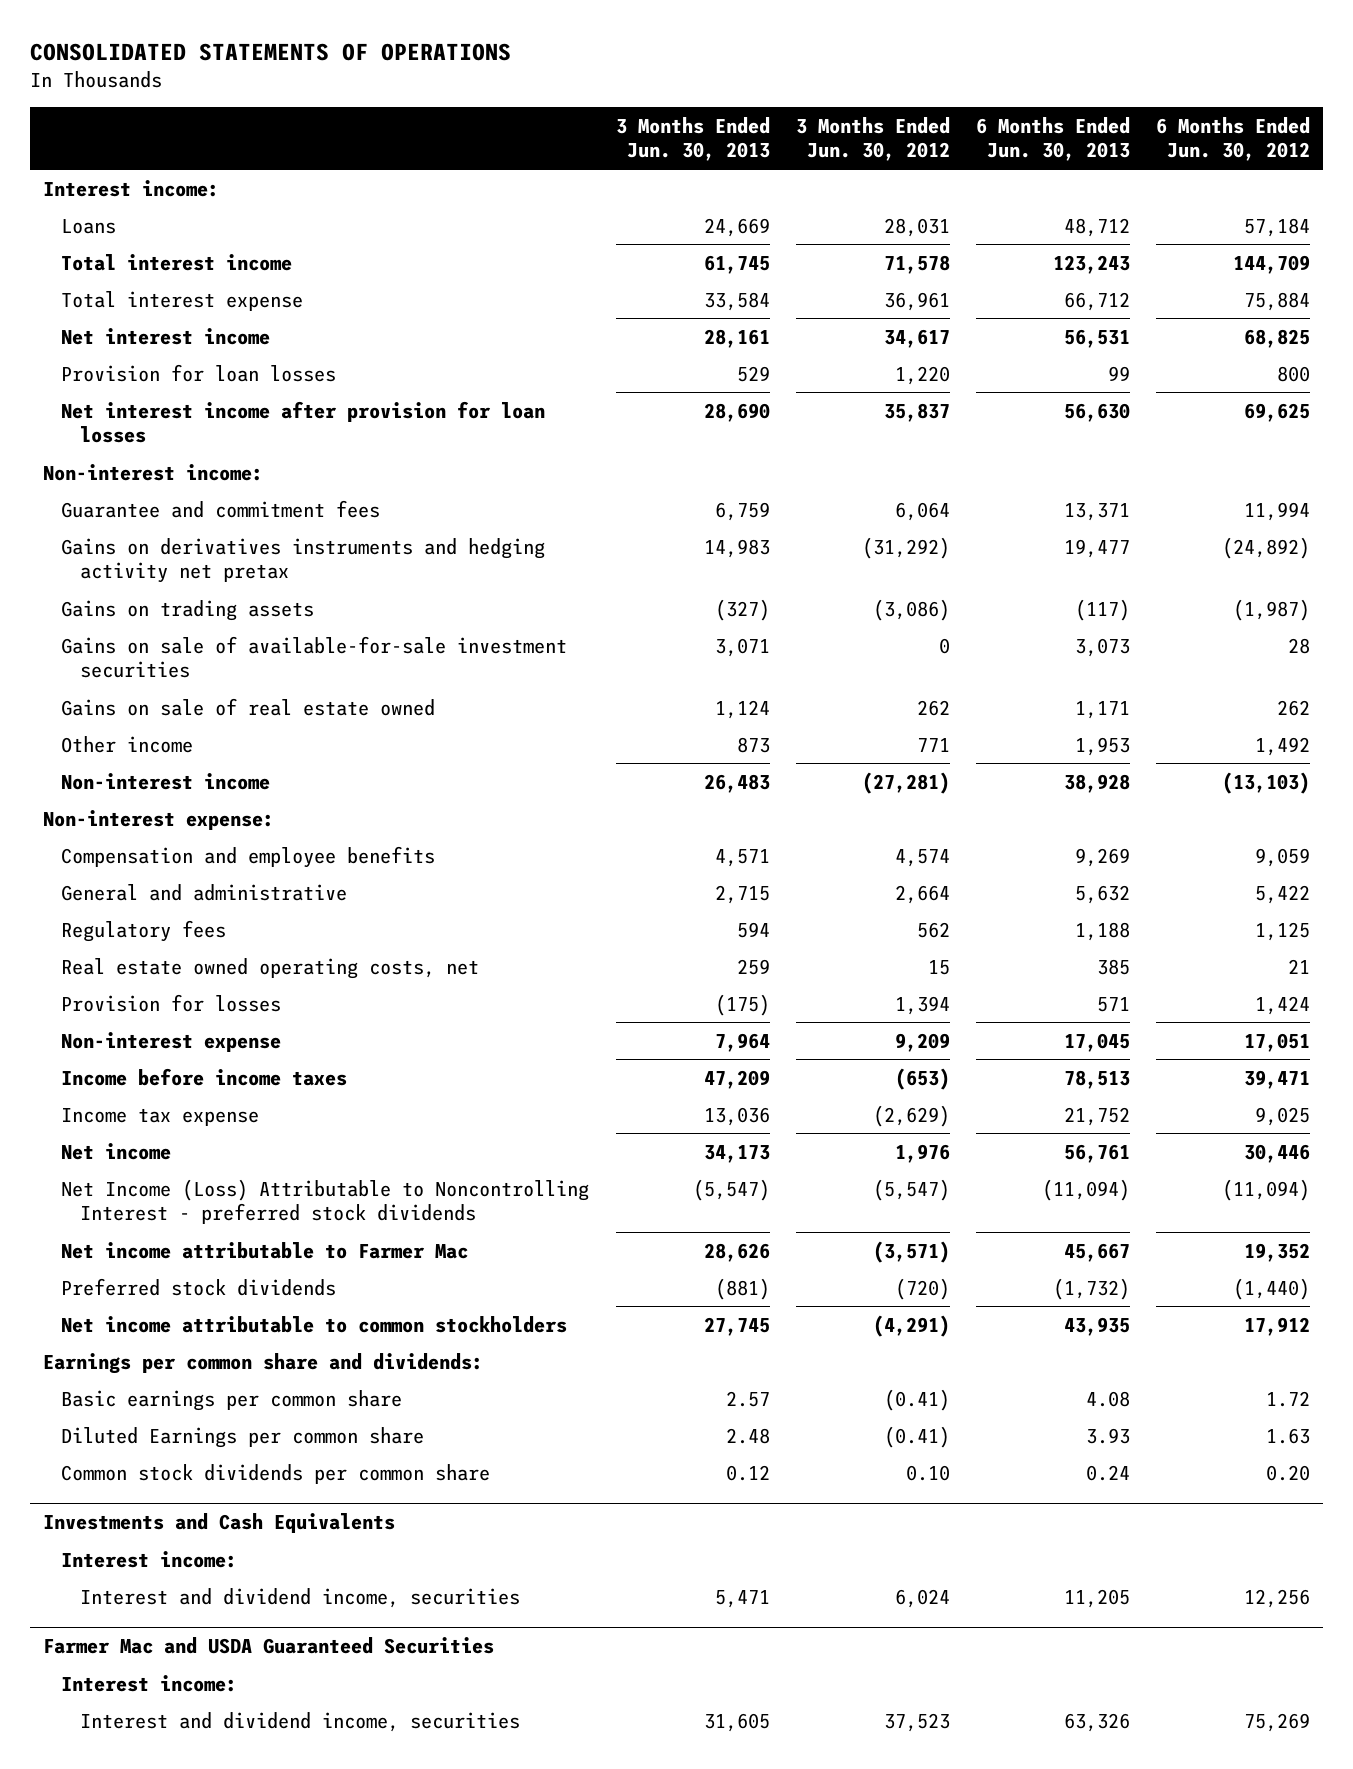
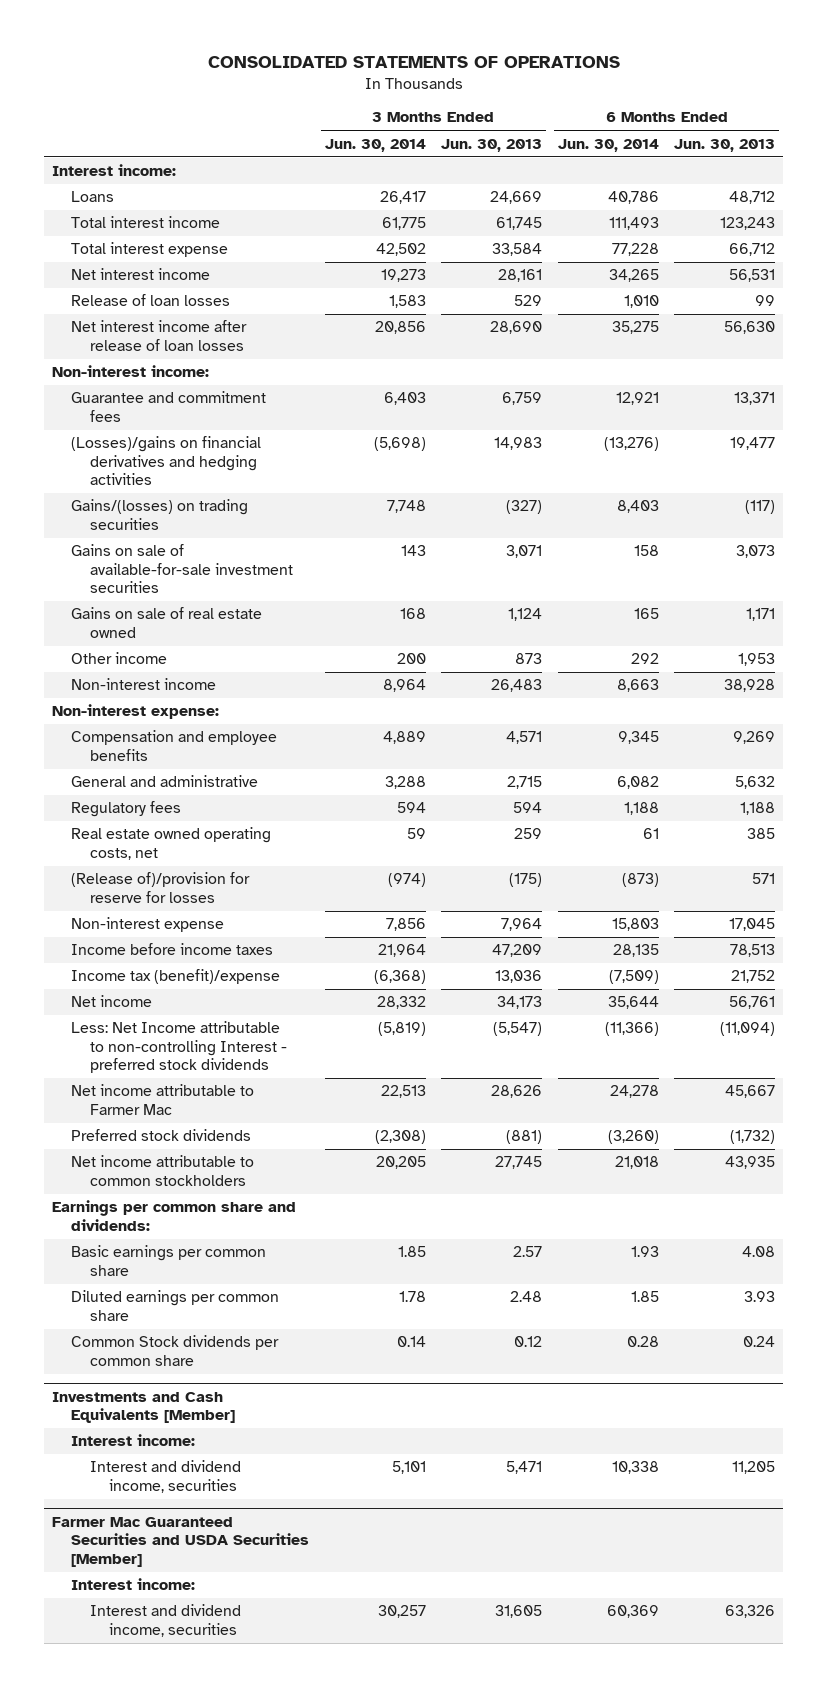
- | 3 Months Ended Jun. 30, 2013 | 3 Months Ended Jun. 30, 2012 | 6 Months Ended Jun. 30, 2013 | 6 Months Ended Jun. 30, 2012
+ | 3 Months Ended Jun. 30, 2014 | 3 Months Ended Jun. 30, 2013 | 6 Months Ended Jun. 30, 2014 | 6 Months Ended Jun. 30, 2013
- Provision for loan losses | 529 | 1,220 | 99 | 800
- Net interest income after provision for loan losses | 28,690 | 35,837 | 56,630 | 69,625
+ Release of loan losses | 1,583 | 529 | 1,010 | 99
+ Net interest income after release of loan losses | 20,856 | 28,690 | 35,275 | 56,630
- Gains on derivatives instruments and hedging activity net pretax | 14,983 | (31,292) | 19,477 | (24,892)
- Gains on trading assets | (327) | (3,086) | (117) | (1,987)
+ (Losses)/gains on financial derivatives and hedging activities | (5,698) | 14,983 | (13,276) | 19,477
+ Gains/(losses) on trading securities | 7,748 | (327) | 8,403 | (117)
- Provision for losses | (175) | 1,394 | 571 | 1,424
+ (Release of)/provision for reserve for losses | (974) | (175) | (873) | 571
- Income tax expense | 13,036 | (2,629) | 21,752 | 9,025
+ Income tax (benefit)/expense | (6,368) | 13,036 | (7,509) | 21,752
- Net Income (Loss) Attributable to Noncontrolling Interest - preferred stock dividends | (5,547) | (5,547) | (11,094) | (11,094)
+ Less: Net Income attributable to non-controlling Interest - preferred stock dividends | (5,819) | (5,547) | (11,366) | (11,094)
- Diluted Earnings per common share | 2.48 | (0.41) | 3.93 | 1.63
- Common stock dividends per common share | 0.12 | 0.10 | 0.24 | 0.20
- Investments and Cash Equivalents
+ Diluted earnings per common share | 1.78 | 2.48 | 1.85 | 3.93
+ Common Stock dividends per common share | 0.14 | 0.12 | 0.28 | 0.24
+ Investments and Cash Equivalents [Member]
- Farmer Mac and USDA Guaranteed Securities
+ Farmer Mac Guaranteed Securities and USDA Securities [Member]

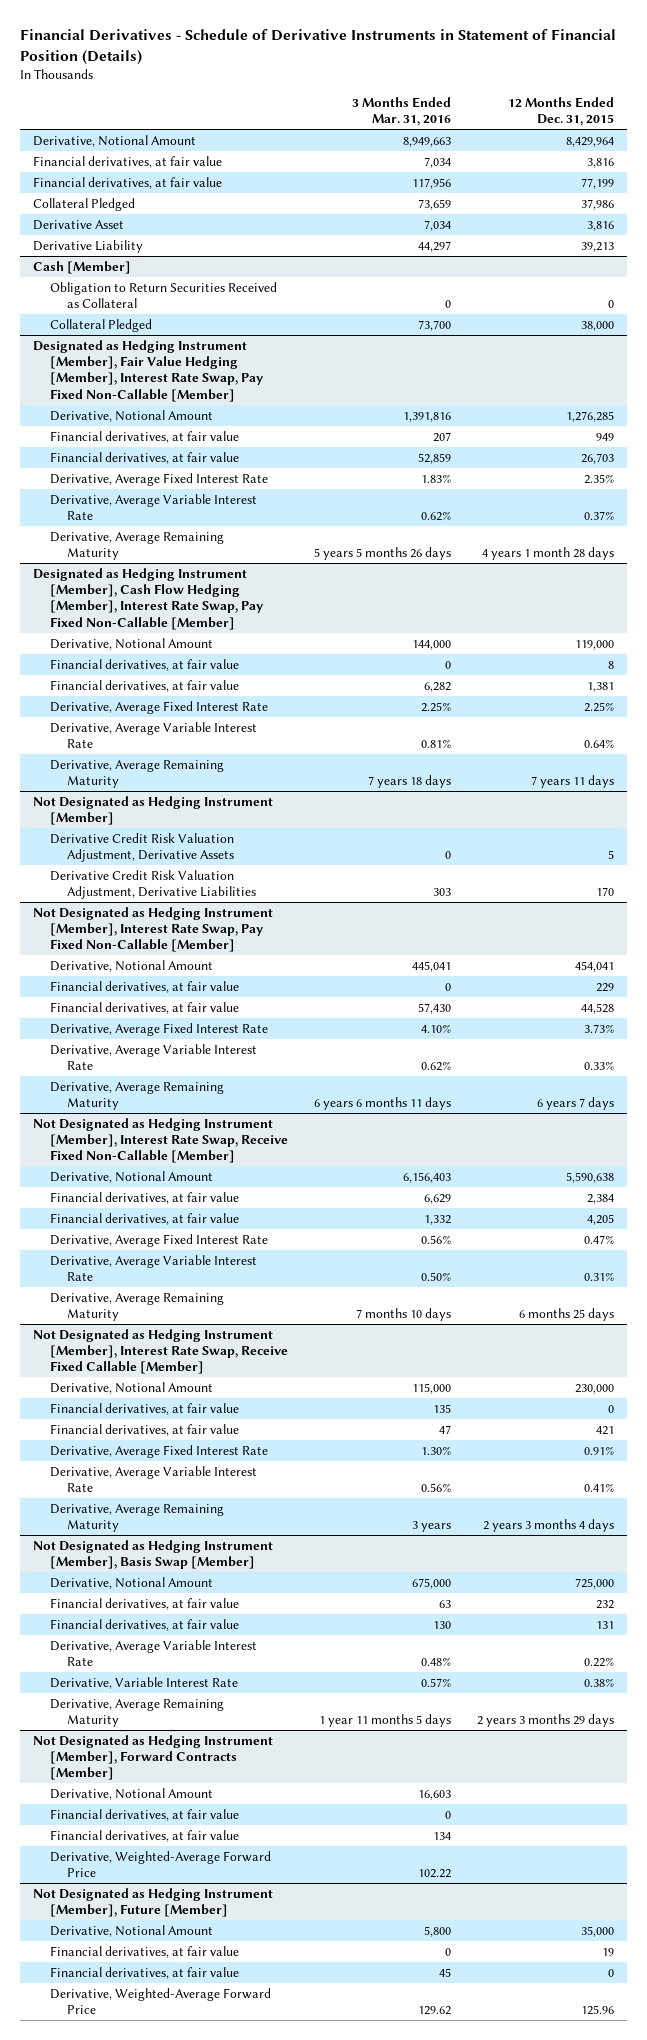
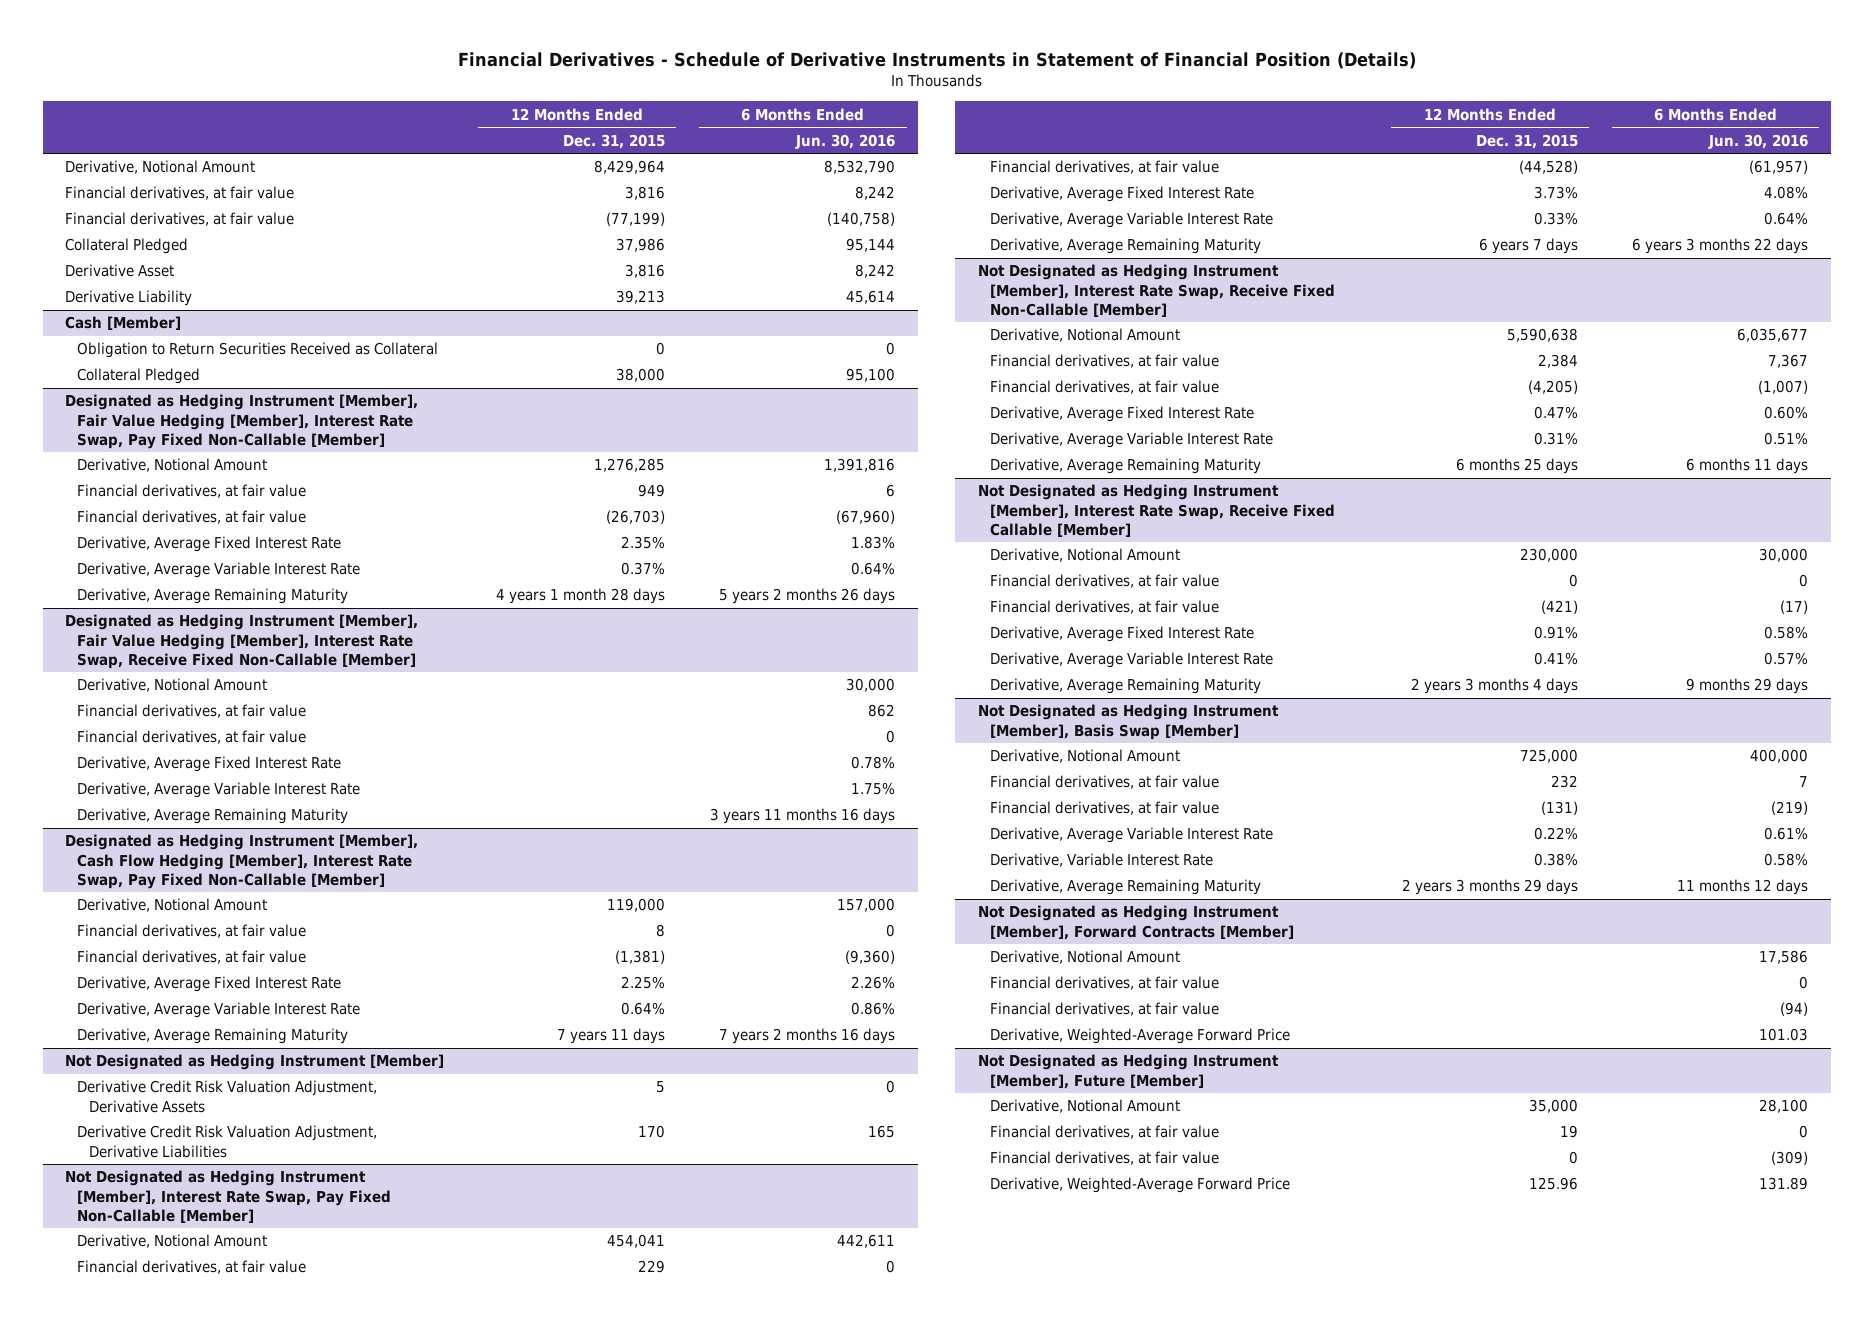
- | 3 Months Ended Mar. 31, 2016 | 12 Months Ended Dec. 31, 2015
+ | 12 Months Ended Dec. 31, 2015 | 6 Months Ended Jun. 30, 2016
- Financial derivatives, at fair value | 117,956 | 77,199
+ Financial derivatives, at fair value | (77,199) | (140,758)
@ Designated as Hedging Instrument [Member], Fair Value Hedging [Member], Interest Rate Swap, Pay Fixed Non-Callable [Member]
- Financial derivatives, at fair value | 52,859 | 26,703
+ Financial derivatives, at fair value | (26,703) | (67,960)
+ Designated as Hedging Instrument [Member], Fair Value Hedging [Member], Interest Rate Swap, Receive Fixed Non-Callable [Member]
+ Derivative, Notional Amount | | 30,000
+ Financial derivatives, at fair value | | 862
+ Financial derivatives, at fair value | | 0
+ Derivative, Average Fixed Interest Rate | | 0.78%
+ Derivative, Average Variable Interest Rate | | 1.75%
+ Derivative, Average Remaining Maturity | | 3 years 11 months 16 days
@ Designated as Hedging Instrument [Member], Cash Flow Hedging [Member], Interest Rate Swap, Pay Fixed Non-Callable [Member]
- Financial derivatives, at fair value | 6,282 | 1,381
+ Financial derivatives, at fair value | (1,381) | (9,360)
@ Not Designated as Hedging Instrument [Member], Interest Rate Swap, Pay Fixed Non-Callable [Member]
- Financial derivatives, at fair value | 57,430 | 44,528
+ Financial derivatives, at fair value | (44,528) | (61,957)
@ Not Designated as Hedging Instrument [Member], Interest Rate Swap, Receive Fixed Non-Callable [Member]
- Financial derivatives, at fair value | 1,332 | 4,205
+ Financial derivatives, at fair value | (4,205) | (1,007)
@ Not Designated as Hedging Instrument [Member], Interest Rate Swap, Receive Fixed Callable [Member]
- Financial derivatives, at fair value | 47 | 421
+ Financial derivatives, at fair value | (421) | (17)
@ Not Designated as Hedging Instrument [Member], Basis Swap [Member]
- Financial derivatives, at fair value | 130 | 131
+ Financial derivatives, at fair value | (131) | (219)

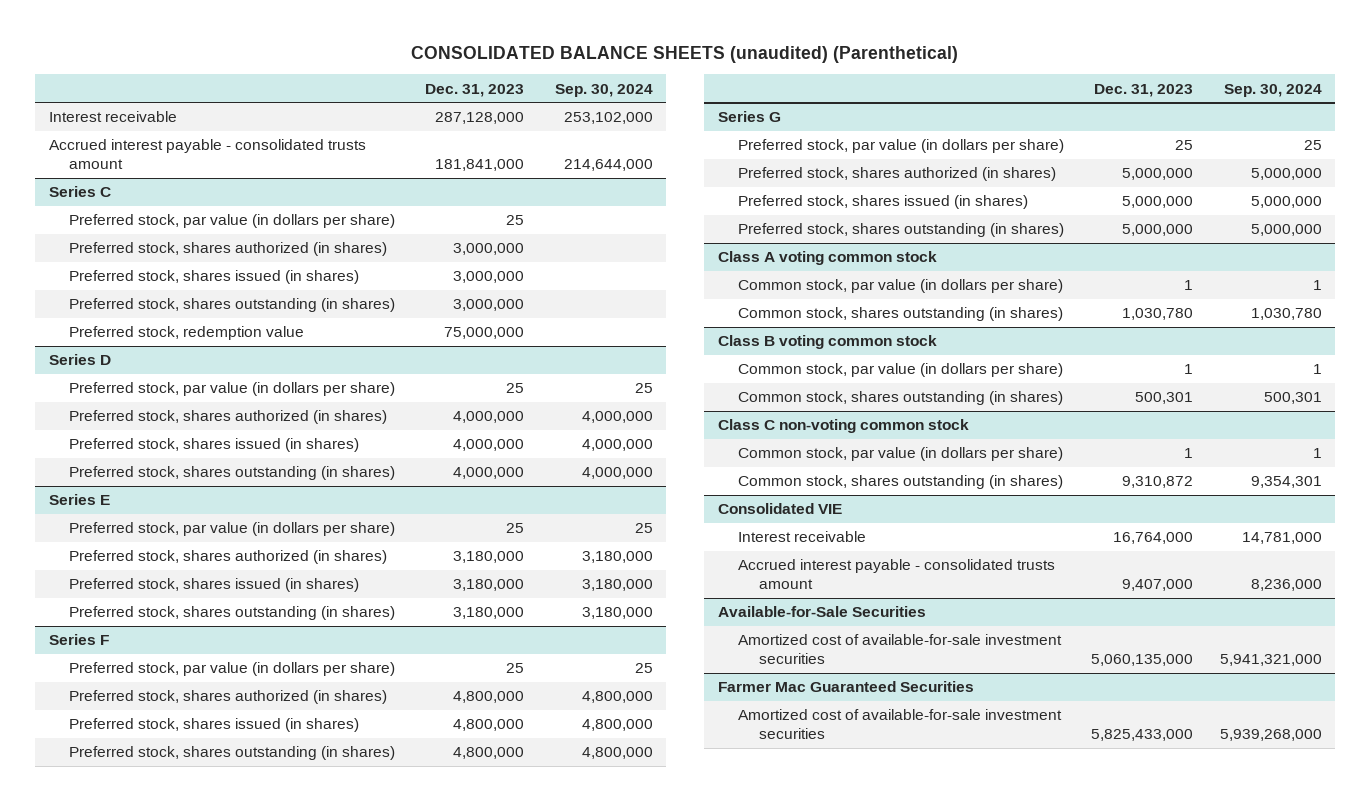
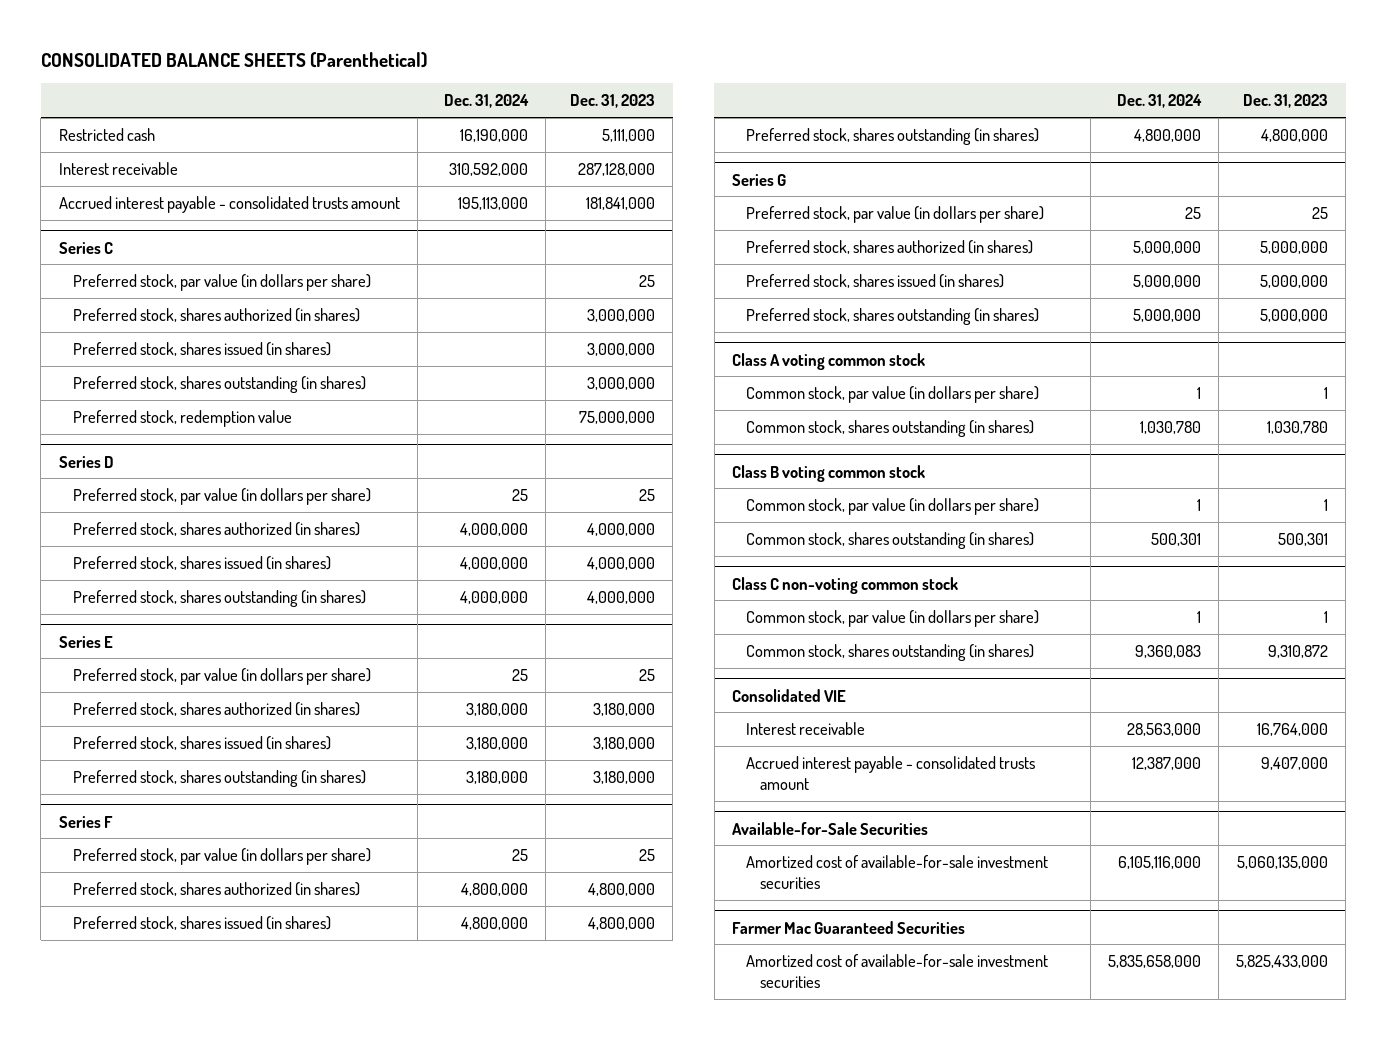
- CONSOLIDATED BALANCE SHEETS (unaudited) (Parenthetical)
+ CONSOLIDATED BALANCE SHEETS (Parenthetical)
- | Dec. 31, 2023 | Sep. 30, 2024
+ | Dec. 31, 2024 | Dec. 31, 2023
+ Restricted cash | 16,190,000 | 5,111,000

